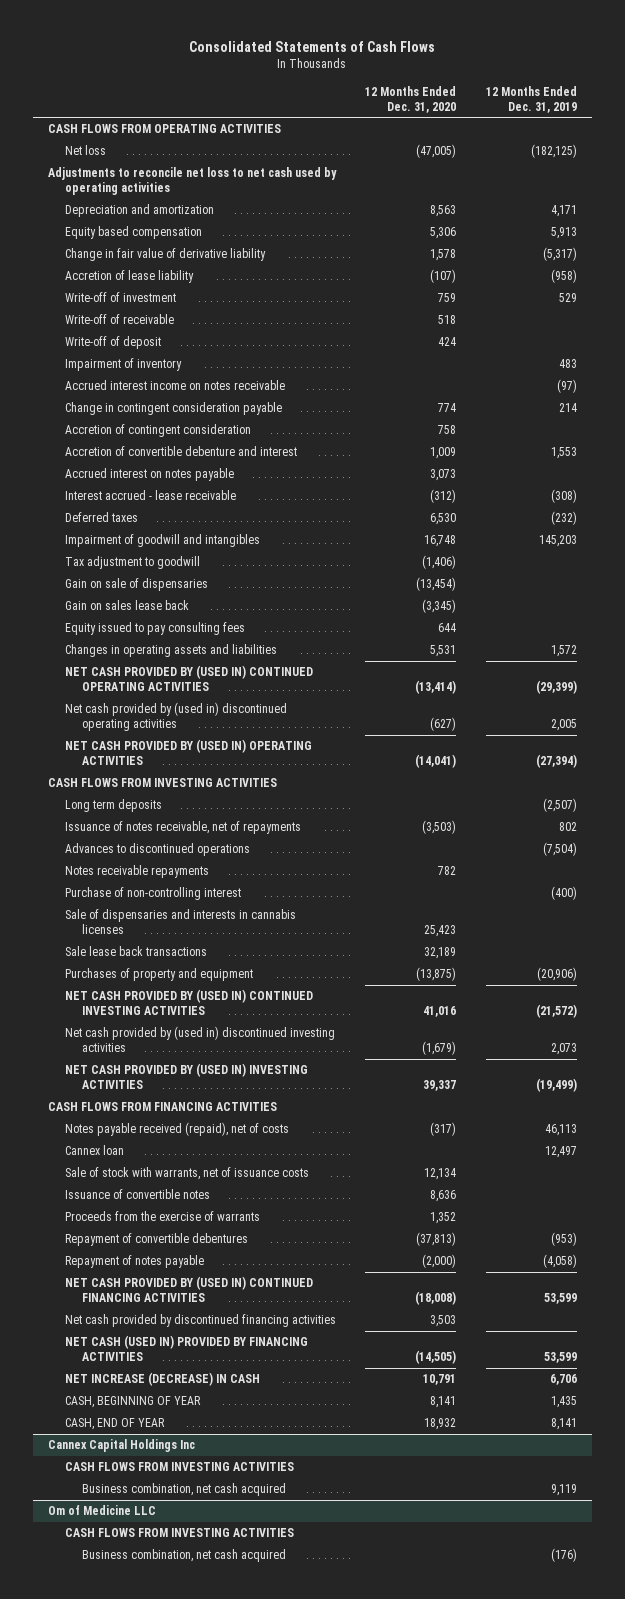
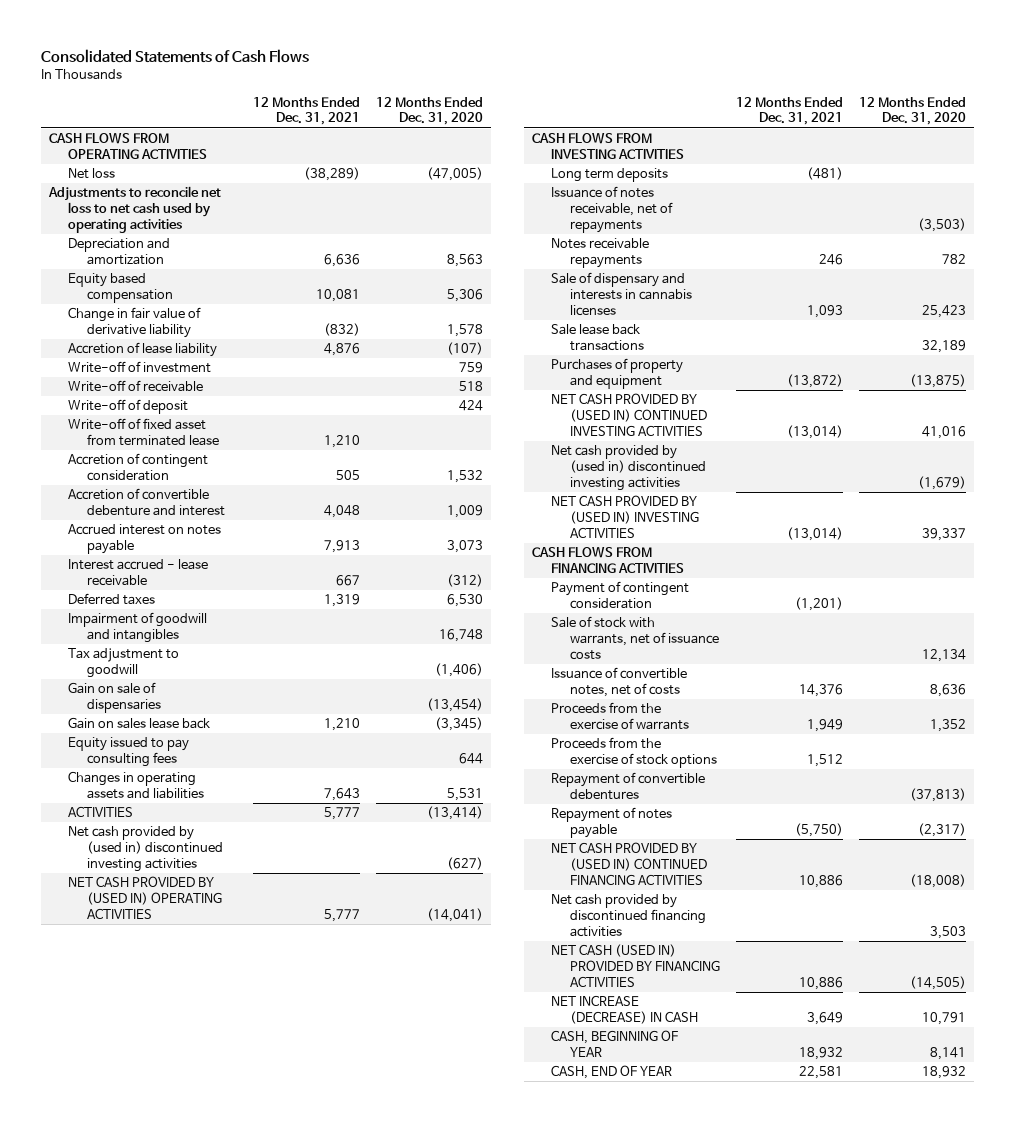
- | 12 Months Ended Dec. 31, 2020 | 12 Months Ended Dec. 31, 2019
+ | 12 Months Ended Dec. 31, 2021 | 12 Months Ended Dec. 31, 2020
- Impairment of inventory | | 483
- Accrued interest income on notes receivable | | (97)
- Change in contingent consideration payable | 774 | 214
- Accretion of contingent consideration | 758 |
+ Write-off of fixed asset from terminated lease | 1,210 |
+ Accretion of contingent consideration | 505 | 1,532
- NET CASH PROVIDED BY (USED IN) CONTINUED OPERATING ACTIVITIES | (13,414) | (29,399)
- Net cash provided by (used in) discontinued operating activities | (627) | 2,005
+ ACTIVITIES | 5,777 | (13,414)
+ Net cash provided by (used in) discontinued investing activities | | (627)
- Advances to discontinued operations | | (7,504)
- Purchase of non-controlling interest | | (400)
- Sale of dispensaries and interests in cannabis licenses | 25,423 |
+ Sale of dispensary and interests in cannabis licenses | 1,093 | 25,423
- Notes payable received (repaid), net of costs | (317) | 46,113
- Cannex loan | | 12,497
+ Payment of contingent consideration | (1,201) |
- Issuance of convertible notes | 8,636 |
+ Issuance of convertible notes, net of costs | 14,376 | 8,636
+ Proceeds from the exercise of stock options | 1,512 |
- Repayment of notes payable | (2,000) | (4,058)
+ Repayment of notes payable | (5,750) | (2,317)
- Cannex Capital Holdings Inc
- CASH FLOWS FROM INVESTING ACTIVITIES
- Business combination, net cash acquired | | 9,119
- Om of Medicine LLC
- CASH FLOWS FROM INVESTING ACTIVITIES
- Business combination, net cash acquired | | (176)

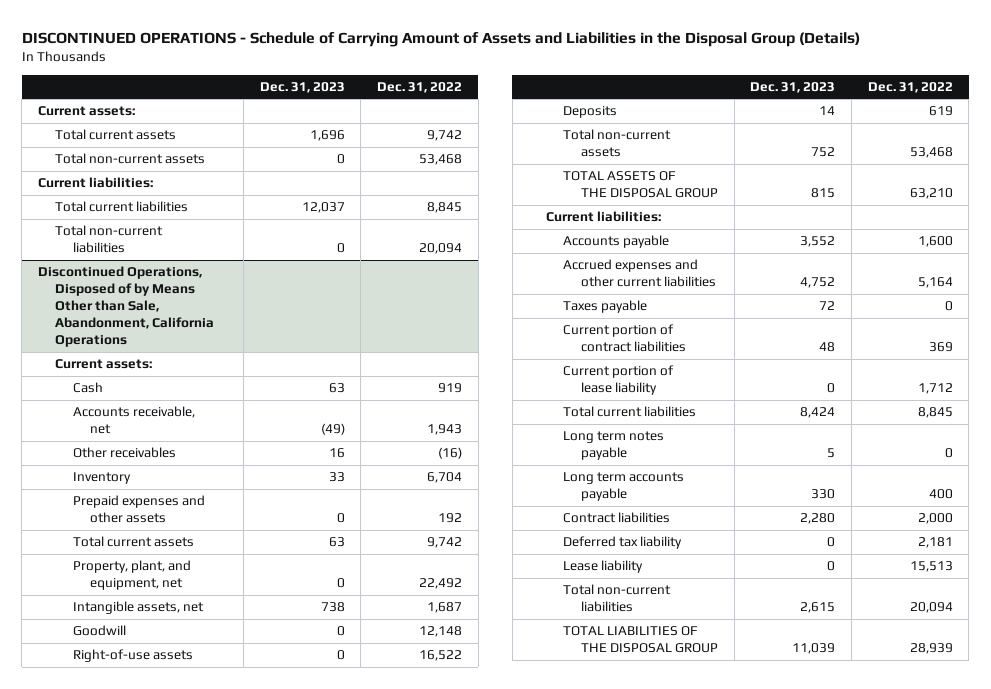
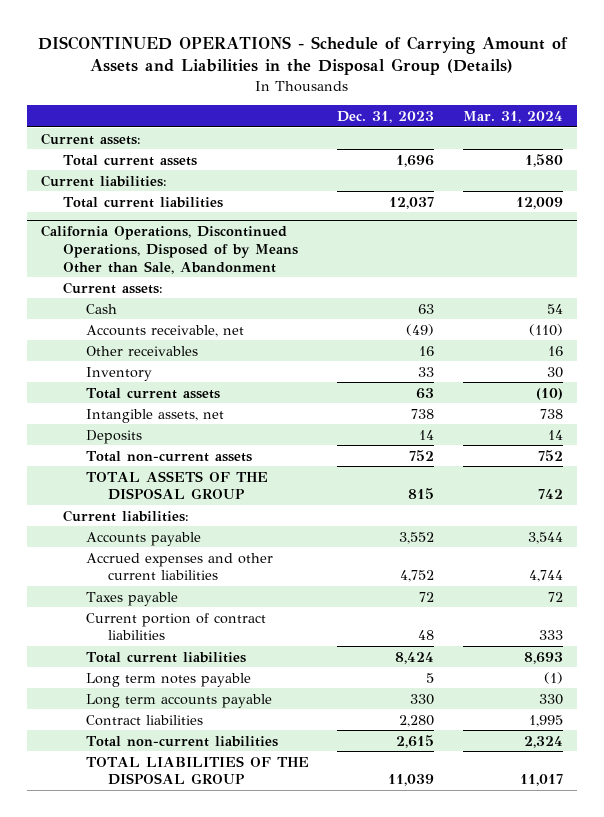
- | Dec. 31, 2023 | Dec. 31, 2022
+ | Dec. 31, 2023 | Mar. 31, 2024
- Total non-current assets | 0 | 53,468
- Total non-current liabilities | 0 | 20,094
- Discontinued Operations, Disposed of by Means Other than Sale, Abandonment, California Operations
+ California Operations, Discontinued Operations, Disposed of by Means Other than Sale, Abandonment
- Prepaid expenses and other assets | 0 | 192
- Property, plant, and equipment, net | 0 | 22,492
- Goodwill | 0 | 12,148
- Right-of-use assets | 0 | 16,522
- Current portion of lease liability | 0 | 1,712
- Deferred tax liability | 0 | 2,181
- Lease liability | 0 | 15,513

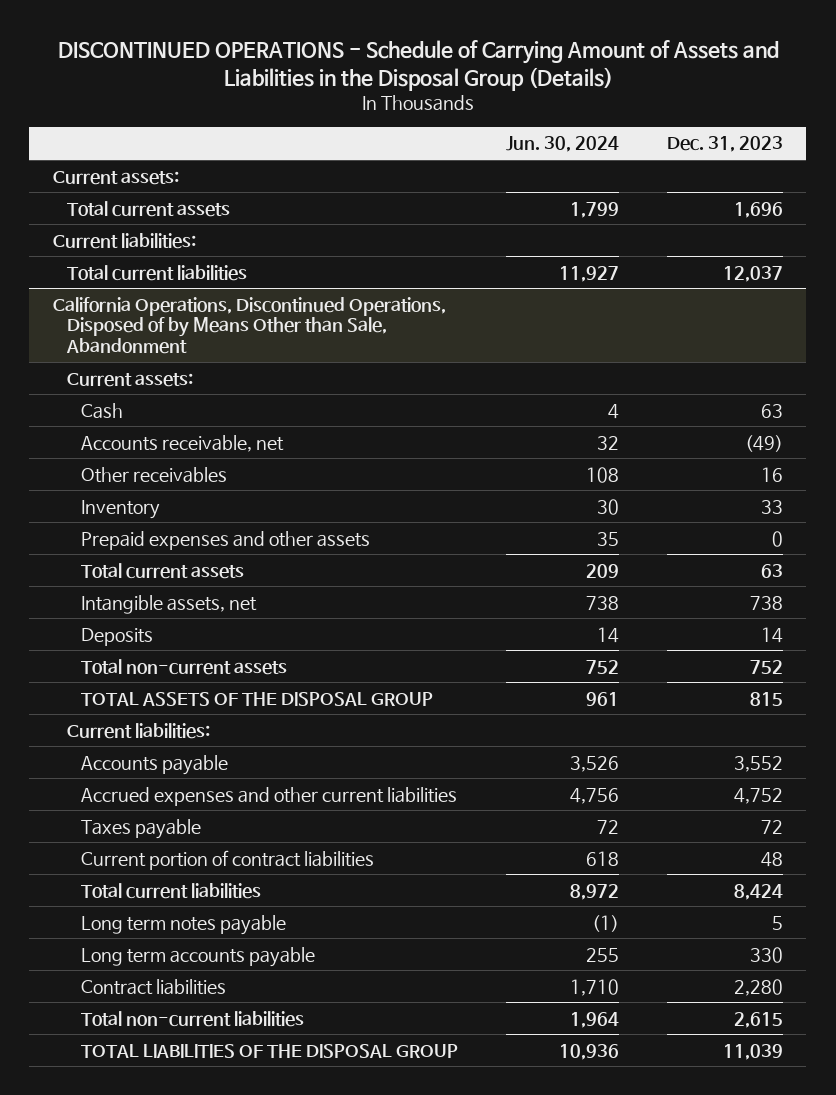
- | Dec. 31, 2023 | Mar. 31, 2024
+ | Jun. 30, 2024 | Dec. 31, 2023
@ California Operations, Discontinued Operations, Disposed of by Means Other than Sale, Abandonment
+ Prepaid expenses and other assets | 35 | 0

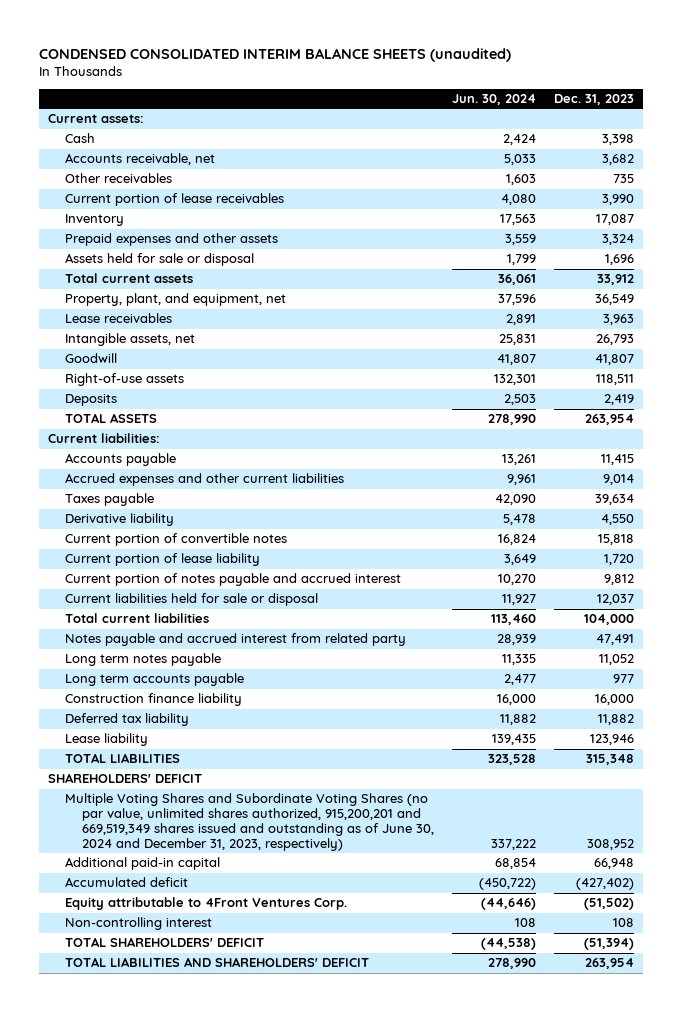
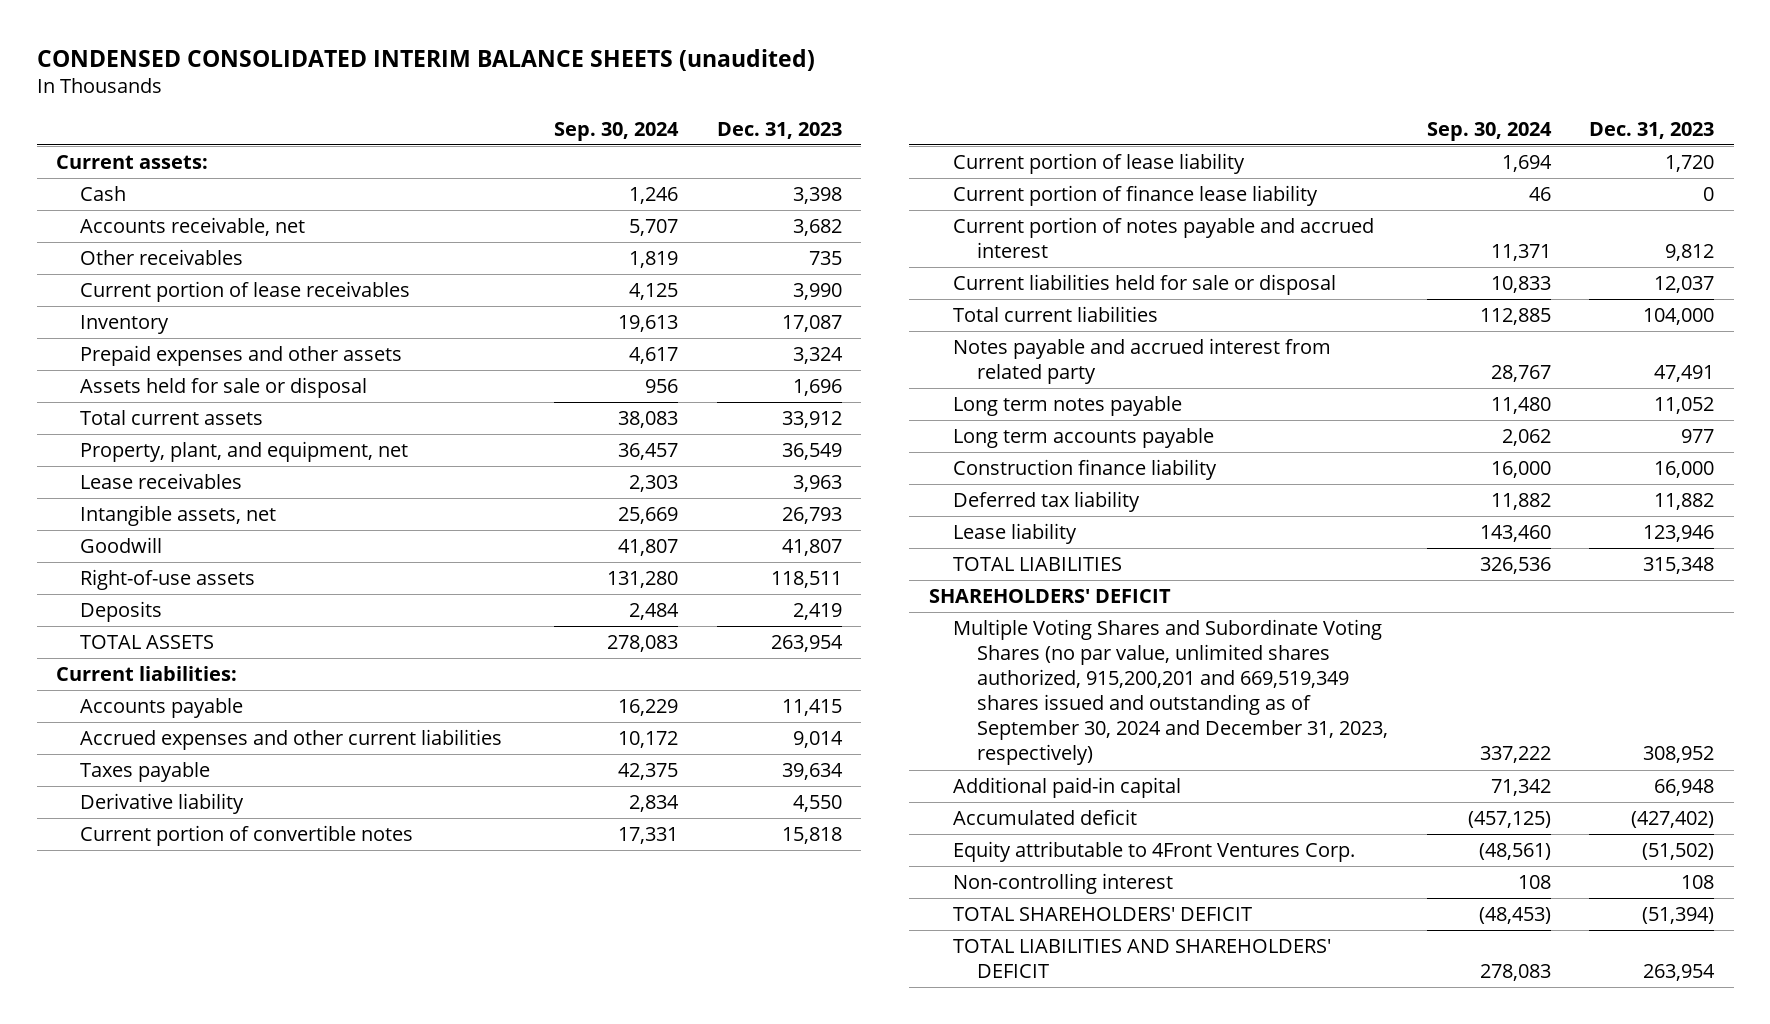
- | Jun. 30, 2024 | Dec. 31, 2023
+ | Sep. 30, 2024 | Dec. 31, 2023
+ Current portion of finance lease liability | 46 | 0
- Multiple Voting Shares and Subordinate Voting Shares (no par value, unlimited shares authorized, 915,200,201 and 669,519,349 shares issued and outstanding as of June 30, 2024 and December 31, 2023, respectively) | 337,222 | 308,952
+ Multiple Voting Shares and Subordinate Voting Shares (no par value, unlimited shares authorized, 915,200,201 and 669,519,349 shares issued and outstanding as of September 30, 2024 and December 31, 2023, respectively) | 337,222 | 308,952

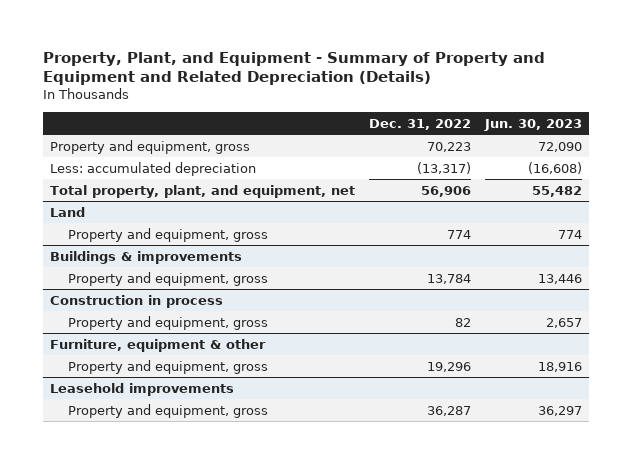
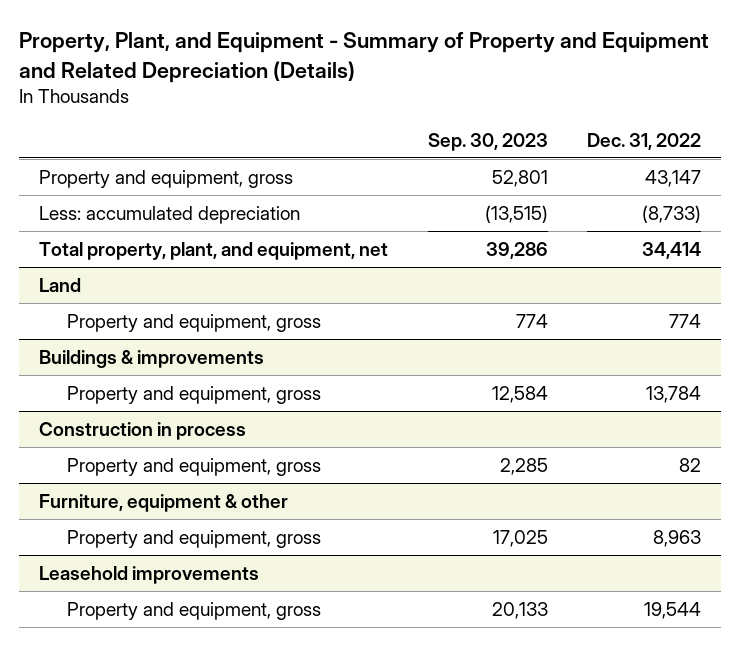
- | Dec. 31, 2022 | Jun. 30, 2023
+ | Sep. 30, 2023 | Dec. 31, 2022
- Property and equipment, gross | 70,223 | 72,090
- Less: accumulated depreciation | (13,317) | (16,608)
- Total property, plant, and equipment, net | 56,906 | 55,482
+ Property and equipment, gross | 52,801 | 43,147
+ Less: accumulated depreciation | (13,515) | (8,733)
+ Total property, plant, and equipment, net | 39,286 | 34,414
@ Furniture, equipment & other
- Property and equipment, gross | 19,296 | 18,916
+ Property and equipment, gross | 17,025 | 8,963
@ Leasehold improvements
- Property and equipment, gross | 36,287 | 36,297
+ Property and equipment, gross | 20,133 | 19,544

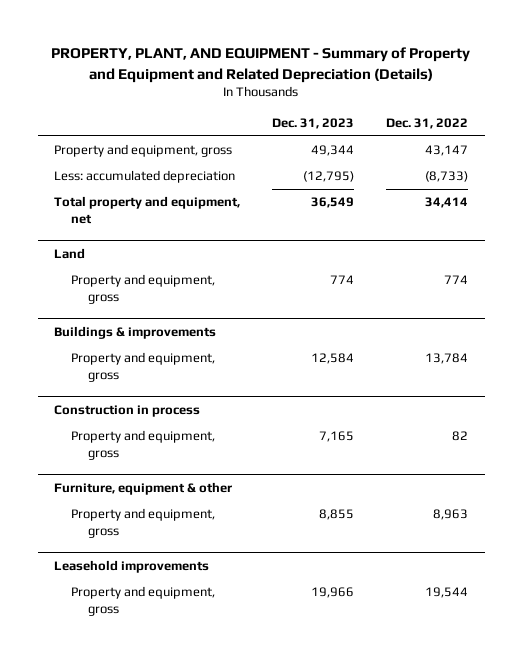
- Property, Plant, and Equipment - Summary of Property and Equipment and Related Depreciation (Details)
+ PROPERTY, PLANT, AND EQUIPMENT - Summary of Property and Equipment and Related Depreciation (Details)
- | Sep. 30, 2023 | Dec. 31, 2022
+ | Dec. 31, 2023 | Dec. 31, 2022
- Total property, plant, and equipment, net | 39,286 | 34,414
+ Total property and equipment, net | 36,549 | 34,414

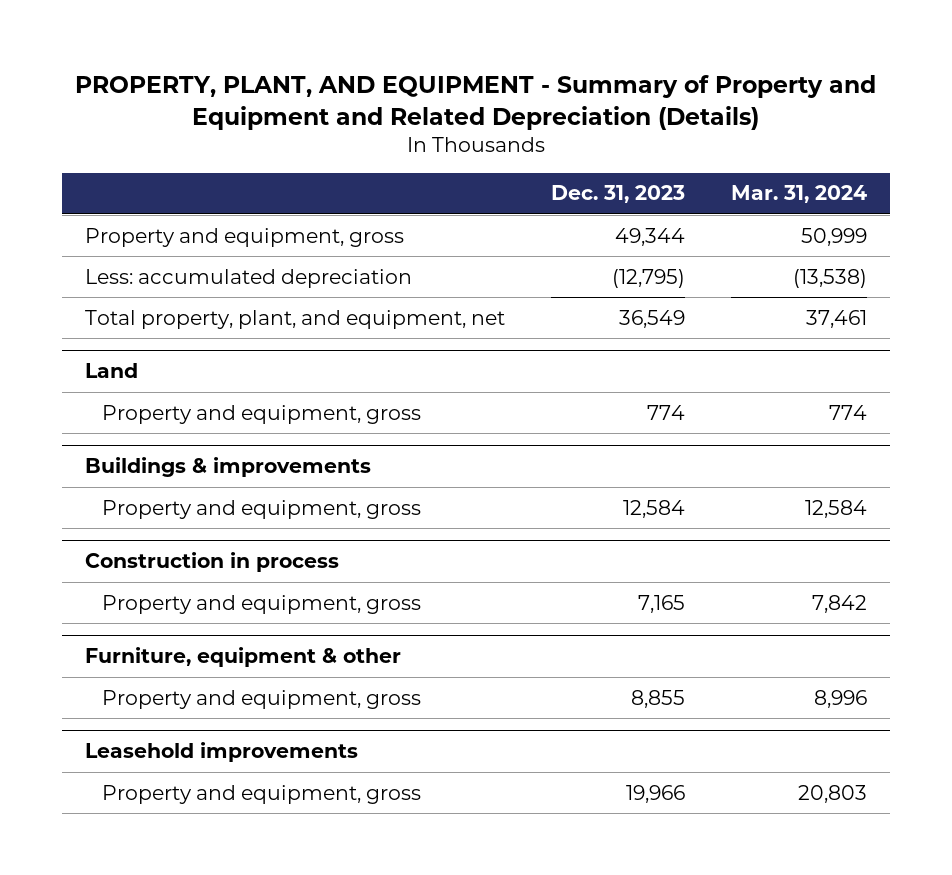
- | Dec. 31, 2023 | Dec. 31, 2022
+ | Dec. 31, 2023 | Mar. 31, 2024
- Total property and equipment, net | 36,549 | 34,414
+ Total property, plant, and equipment, net | 36,549 | 37,461

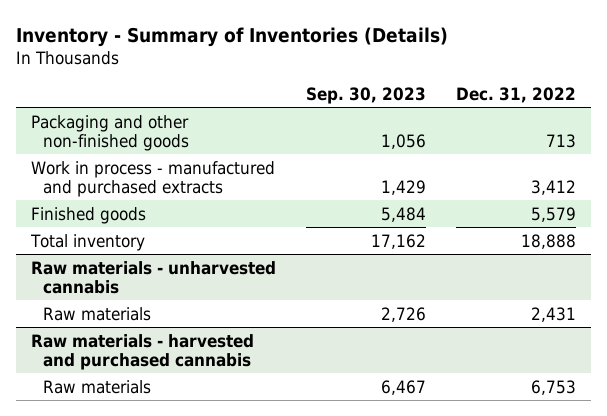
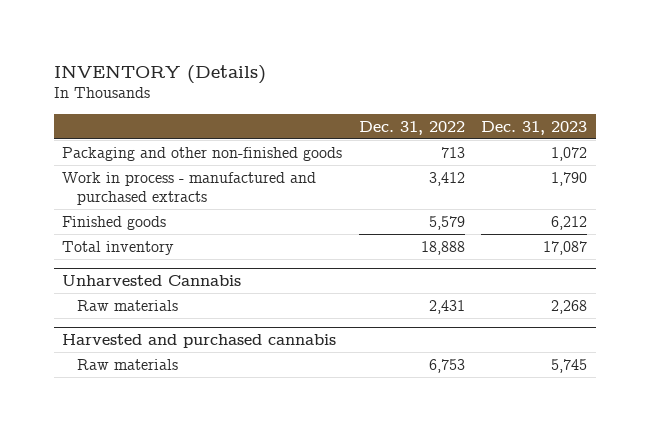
- Inventory - Summary of Inventories (Details)
+ INVENTORY (Details)
- | Sep. 30, 2023 | Dec. 31, 2022
+ | Dec. 31, 2022 | Dec. 31, 2023
- Raw materials - unharvested cannabis
+ Unharvested Cannabis
- Raw materials - harvested and purchased cannabis
+ Harvested and purchased cannabis

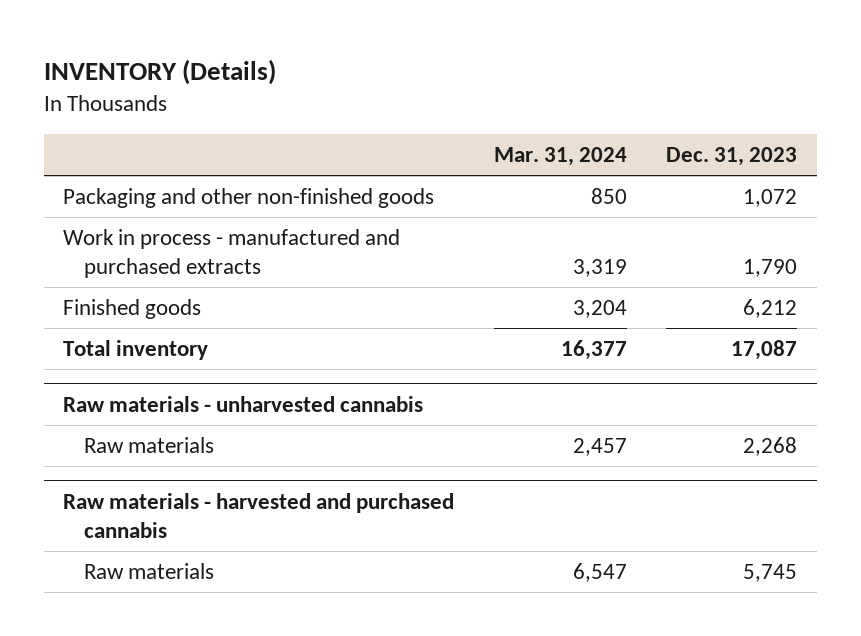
- | Dec. 31, 2022 | Dec. 31, 2023
+ | Mar. 31, 2024 | Dec. 31, 2023
- Unharvested Cannabis
+ Raw materials - unharvested cannabis
- Harvested and purchased cannabis
+ Raw materials - harvested and purchased cannabis

